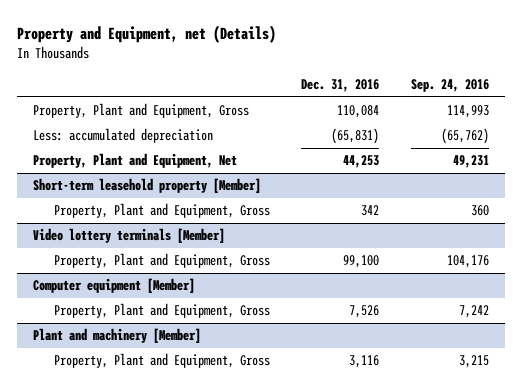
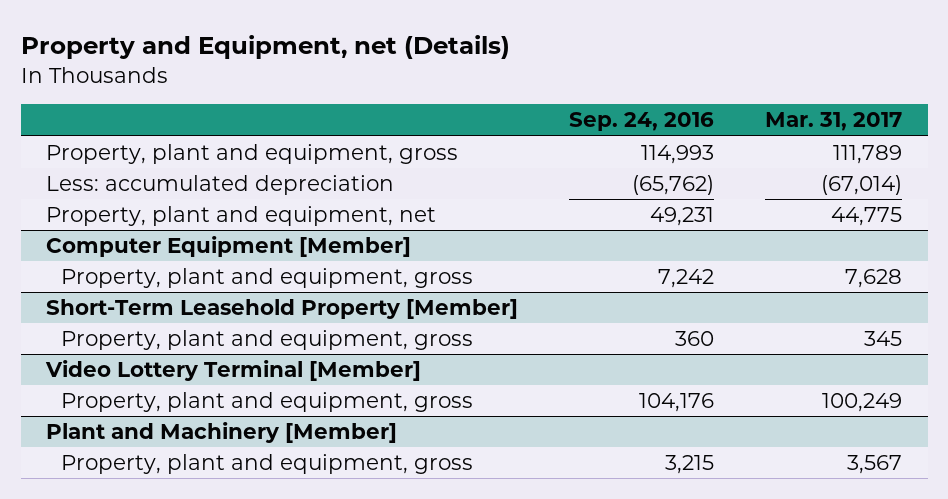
- | Dec. 31, 2016 | Sep. 24, 2016
+ | Sep. 24, 2016 | Mar. 31, 2017
- Property, Plant and Equipment, Gross | 110,084 | 114,993
+ Property, plant and equipment, gross | 114,993 | 111,789
- Property, Plant and Equipment, Net | 44,253 | 49,231
- Short-term leasehold property [Member]
- Property, Plant and Equipment, Gross | 342 | 360
- Video lottery terminals [Member]
- Property, Plant and Equipment, Gross | 99,100 | 104,176
- Computer equipment [Member]
- Property, Plant and Equipment, Gross | 7,526 | 7,242
- Plant and machinery [Member]
- Property, Plant and Equipment, Gross | 3,116 | 3,215
+ Property, plant and equipment, net | 49,231 | 44,775
+ Computer Equipment [Member]
+ Property, plant and equipment, gross | 7,242 | 7,628
+ Short-Term Leasehold Property [Member]
+ Property, plant and equipment, gross | 360 | 345
+ Video Lottery Terminal [Member]
+ Property, plant and equipment, gross | 104,176 | 100,249
+ Plant and Machinery [Member]
+ Property, plant and equipment, gross | 3,215 | 3,567

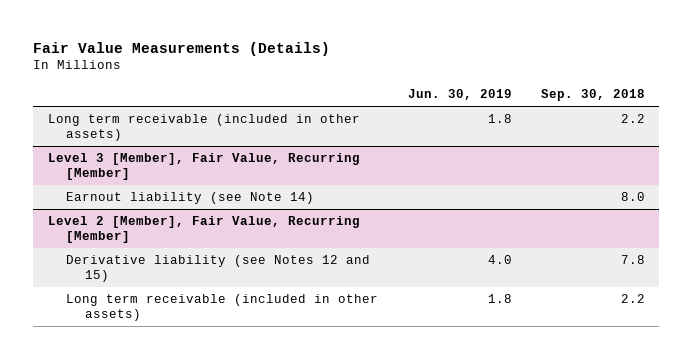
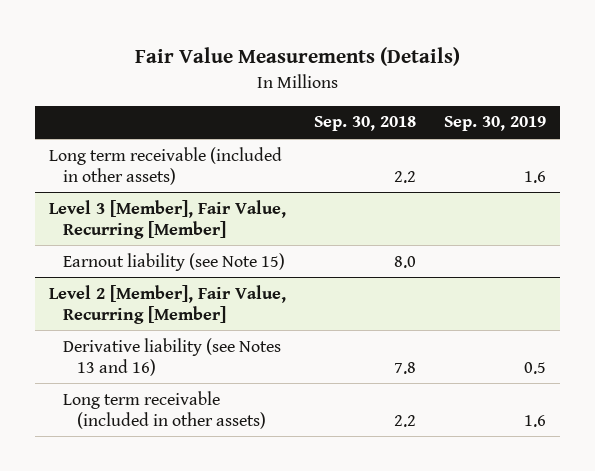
- | Jun. 30, 2019 | Sep. 30, 2018
+ | Sep. 30, 2018 | Sep. 30, 2019
@ Level 3 [Member], Fair Value, Recurring [Member]
- Earnout liability (see Note 14) | | 8.0
+ Earnout liability (see Note 15) | 8.0 |
@ Level 2 [Member], Fair Value, Recurring [Member]
- Derivative liability (see Notes 12 and 15) | 4.0 | 7.8
+ Derivative liability (see Notes 13 and 16) | 7.8 | 0.5

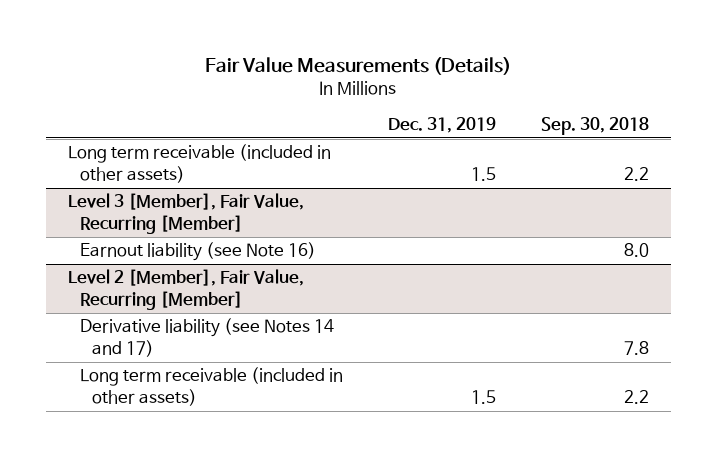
- | Sep. 30, 2018 | Sep. 30, 2019
+ | Dec. 31, 2019 | Sep. 30, 2018
@ Level 3 [Member], Fair Value, Recurring [Member]
- Earnout liability (see Note 15) | 8.0 |
+ Earnout liability (see Note 16) | | 8.0
@ Level 2 [Member], Fair Value, Recurring [Member]
- Derivative liability (see Notes 13 and 16) | 7.8 | 0.5
+ Derivative liability (see Notes 14 and 17) | | 7.8

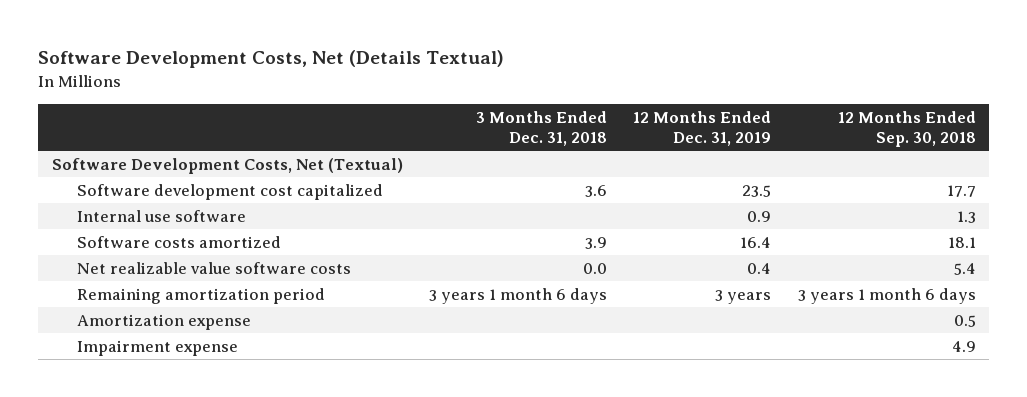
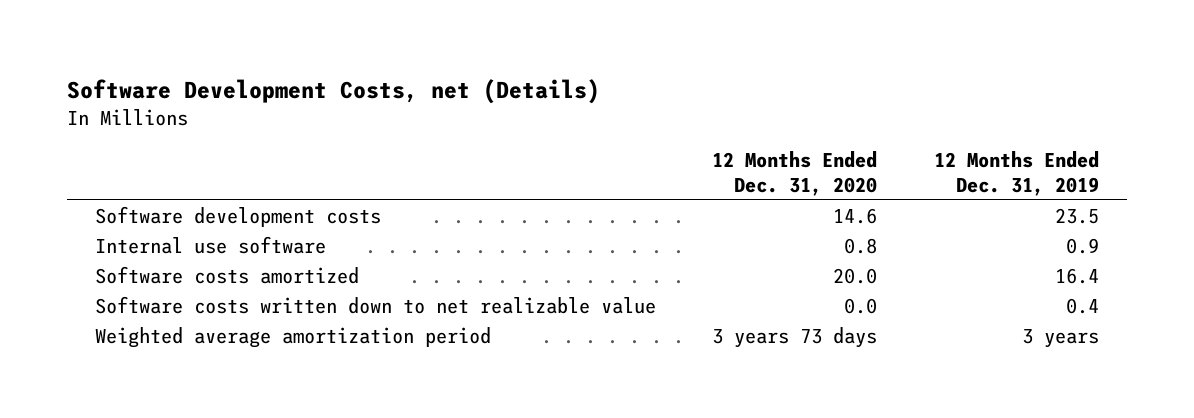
- Software Development Costs, Net (Details Textual)
+ Software Development Costs, net (Details)
- | 3 Months Ended Dec. 31, 2018 | 12 Months Ended Dec. 31, 2019 | 12 Months Ended Sep. 30, 2018
+ | 12 Months Ended Dec. 31, 2020 | 12 Months Ended Dec. 31, 2019
- Software Development Costs, Net (Textual)
- Software development cost capitalized | 3.6 | 23.5 | 17.7
+ Software development costs | 14.6 | 23.5
- Net realizable value software costs | 0.0 | 0.4 | 5.4
- Remaining amortization period | 3 years 1 month 6 days | 3 years | 3 years 1 month 6 days
- Amortization expense | | | 0.5
- Impairment expense | | | 4.9
+ Software costs written down to net realizable value | 0.0 | 0.4
+ Weighted average amortization period | 3 years 73 days | 3 years

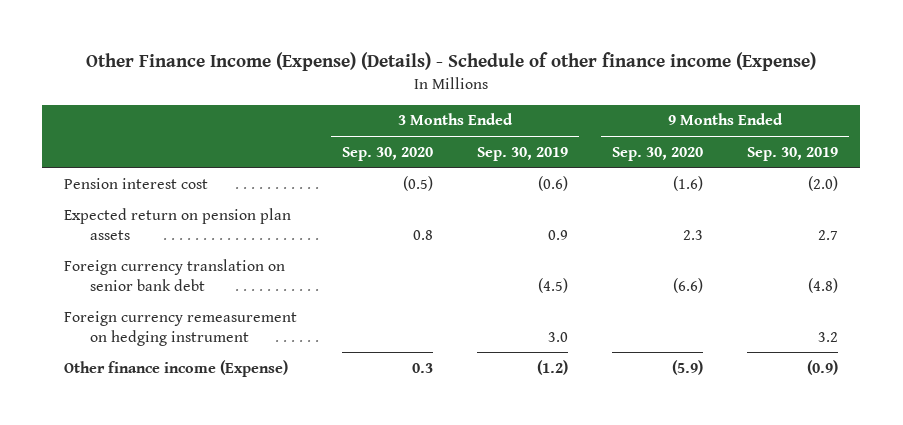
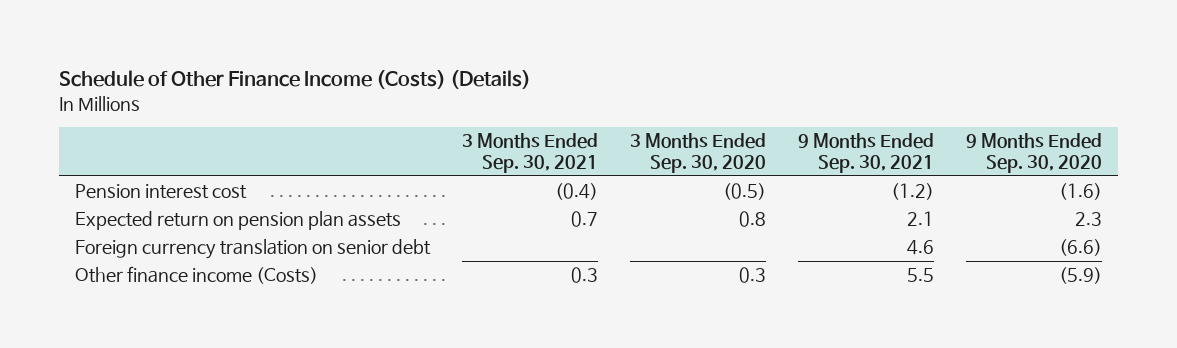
- Other Finance Income (Expense) (Details) - Schedule of other finance income (Expense)
+ Schedule of Other Finance Income (Costs) (Details)
- | 3 Months Ended Sep. 30, 2020 | 3 Months Ended Sep. 30, 2019 | 9 Months Ended Sep. 30, 2020 | 9 Months Ended Sep. 30, 2019
+ | 3 Months Ended Sep. 30, 2021 | 3 Months Ended Sep. 30, 2020 | 9 Months Ended Sep. 30, 2021 | 9 Months Ended Sep. 30, 2020
- Foreign currency translation on senior bank debt | | (4.5) | (6.6) | (4.8)
- Foreign currency remeasurement on hedging instrument | | 3.0 | | 3.2
- Other finance income (Expense) | 0.3 | (1.2) | (5.9) | (0.9)
+ Foreign currency translation on senior debt | | | 4.6 | (6.6)
+ Other finance income (Costs) | 0.3 | 0.3 | 5.5 | (5.9)

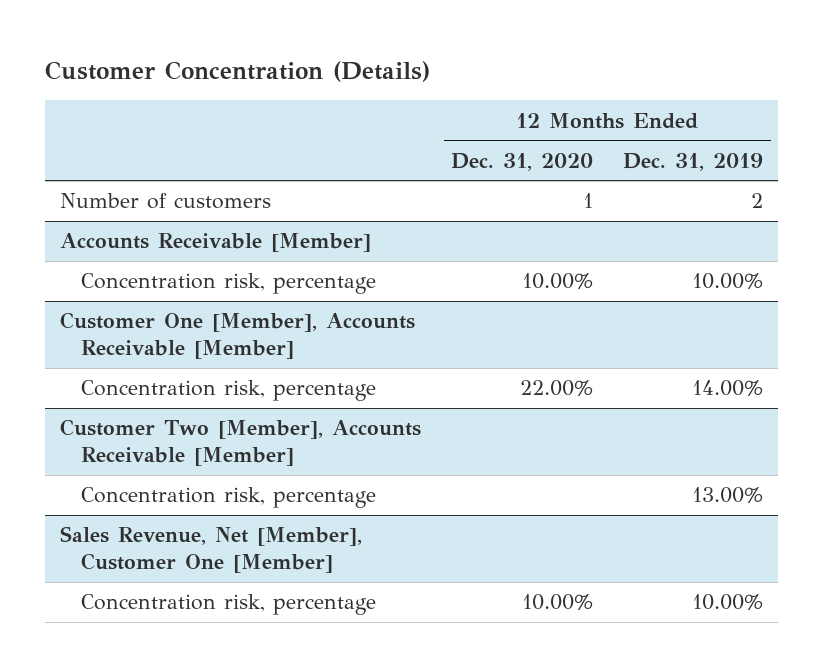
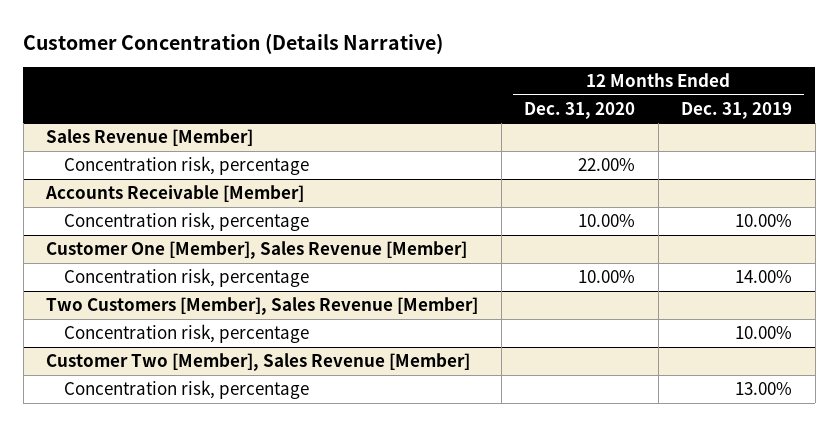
- Customer Concentration (Details)
+ Customer Concentration (Details Narrative)
- Number of customers | 1 | 2
+ Sales Revenue [Member]
+ Concentration risk, percentage | 22.00% |
- Customer One [Member], Accounts Receivable [Member]
- Concentration risk, percentage | 22.00% | 14.00%
- Customer Two [Member], Accounts Receivable [Member]
+ Customer One [Member], Sales Revenue [Member]
+ Concentration risk, percentage | 10.00% | 14.00%
+ Two Customers [Member], Sales Revenue [Member]
+ Concentration risk, percentage | | 10.00%
+ Customer Two [Member], Sales Revenue [Member]
- Sales Revenue, Net [Member], Customer One [Member]
- Concentration risk, percentage | 10.00% | 10.00%

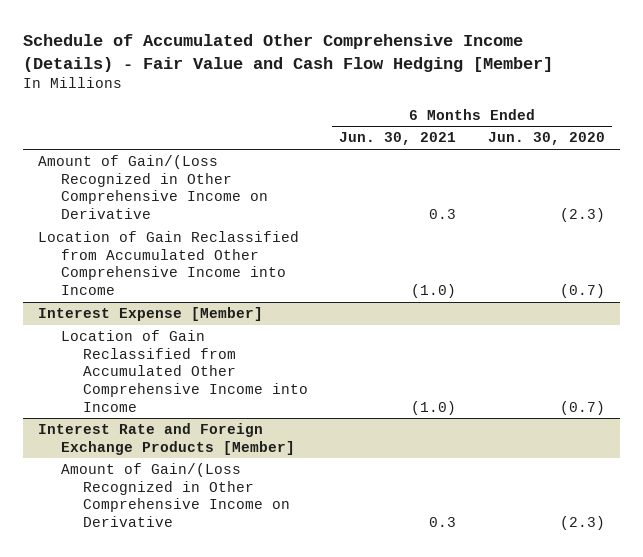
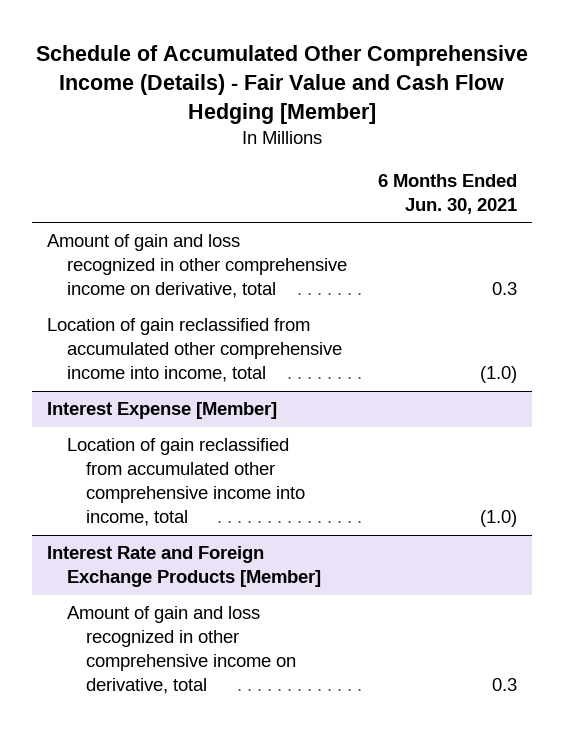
- | 6 Months Ended Jun. 30, 2021 | 6 Months Ended Jun. 30, 2020
+ | 6 Months Ended Jun. 30, 2021
- Amount of Gain/(Loss Recognized in Other Comprehensive Income on Derivative | 0.3 | (2.3)
- Location of Gain Reclassified from Accumulated Other Comprehensive Income into Income | (1.0) | (0.7)
+ Amount of gain and loss recognized in other comprehensive income on derivative, total | 0.3
+ Location of gain reclassified from accumulated other comprehensive income into income, total | (1.0)
@ Interest Expense [Member]
- Location of Gain Reclassified from Accumulated Other Comprehensive Income into Income | (1.0) | (0.7)
+ Location of gain reclassified from accumulated other comprehensive income into income, total | (1.0)
@ Interest Rate and Foreign Exchange Products [Member]
- Amount of Gain/(Loss Recognized in Other Comprehensive Income on Derivative | 0.3 | (2.3)
+ Amount of gain and loss recognized in other comprehensive income on derivative, total | 0.3

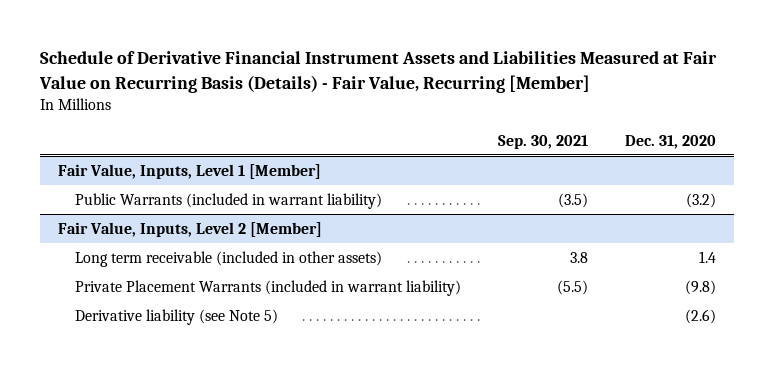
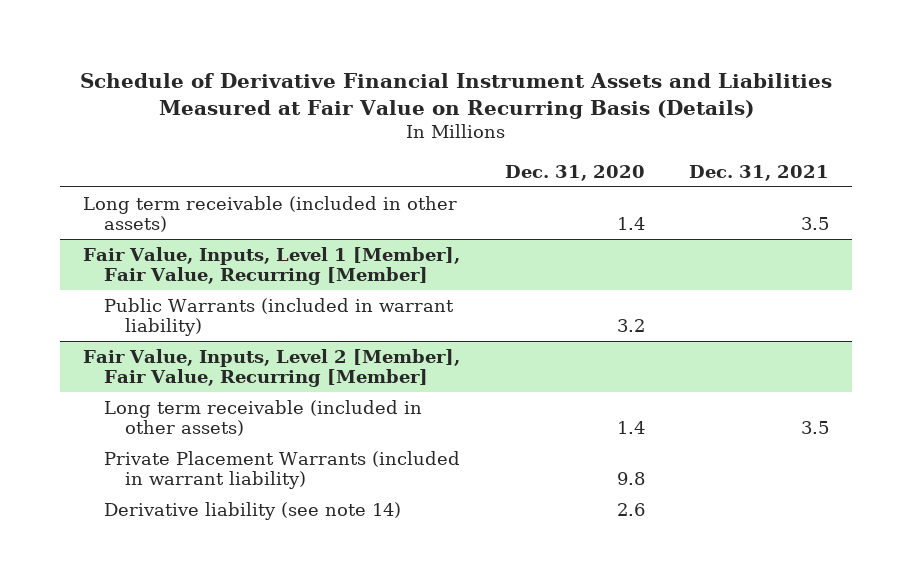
- Schedule of Derivative Financial Instrument Assets and Liabilities Measured at Fair Value on Recurring Basis (Details) - Fair Value, Recurring [Member]
+ Schedule of Derivative Financial Instrument Assets and Liabilities Measured at Fair Value on Recurring Basis (Details)
- | Sep. 30, 2021 | Dec. 31, 2020
+ | Dec. 31, 2020 | Dec. 31, 2021
- Fair Value, Inputs, Level 1 [Member]
- Public Warrants (included in warrant liability) | (3.5) | (3.2)
- Fair Value, Inputs, Level 2 [Member]
- Private Placement Warrants (included in warrant liability) | (5.5) | (9.8)
- Derivative liability (see Note 5) | | (2.6)
+ Fair Value, Inputs, Level 1 [Member], Fair Value, Recurring [Member]
+ Public Warrants (included in warrant liability) | 3.2 |
+ Fair Value, Inputs, Level 2 [Member], Fair Value, Recurring [Member]
+ Long term receivable (included in other assets) | 1.4 | 3.5
+ Private Placement Warrants (included in warrant liability) | 9.8 |
+ Derivative liability (see note 14) | 2.6 |

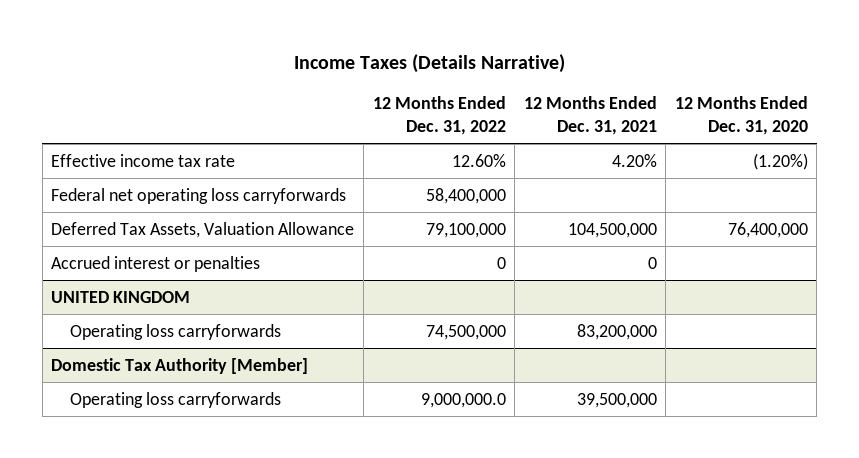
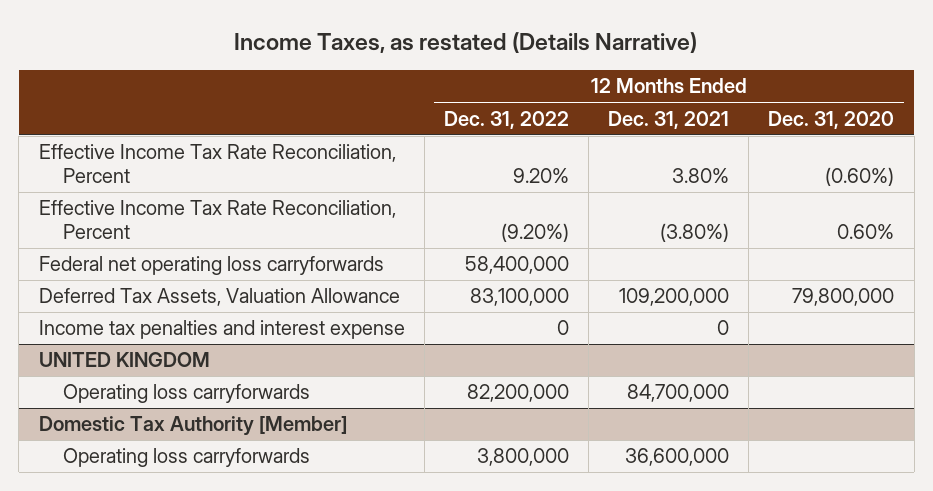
- Income Taxes (Details Narrative)
+ Income Taxes, as restated (Details Narrative)
- Effective income tax rate | 12.60% | 4.20% | (1.20%)
+ Effective Income Tax Rate Reconciliation, Percent | 9.20% | 3.80% | (0.60%)
+ Effective Income Tax Rate Reconciliation, Percent | (9.20%) | (3.80%) | 0.60%
- Deferred Tax Assets, Valuation Allowance | 79,100,000 | 104,500,000 | 76,400,000
- Accrued interest or penalties | 0 | 0 |
+ Deferred Tax Assets, Valuation Allowance | 83,100,000 | 109,200,000 | 79,800,000
+ Income tax penalties and interest expense | 0 | 0 |
@ UNITED KINGDOM
- Operating loss carryforwards | 74,500,000 | 83,200,000 |
+ Operating loss carryforwards | 82,200,000 | 84,700,000 |
@ Domestic Tax Authority [Member]
- Operating loss carryforwards | 9,000,000.0 | 39,500,000 |
+ Operating loss carryforwards | 3,800,000 | 36,600,000 |

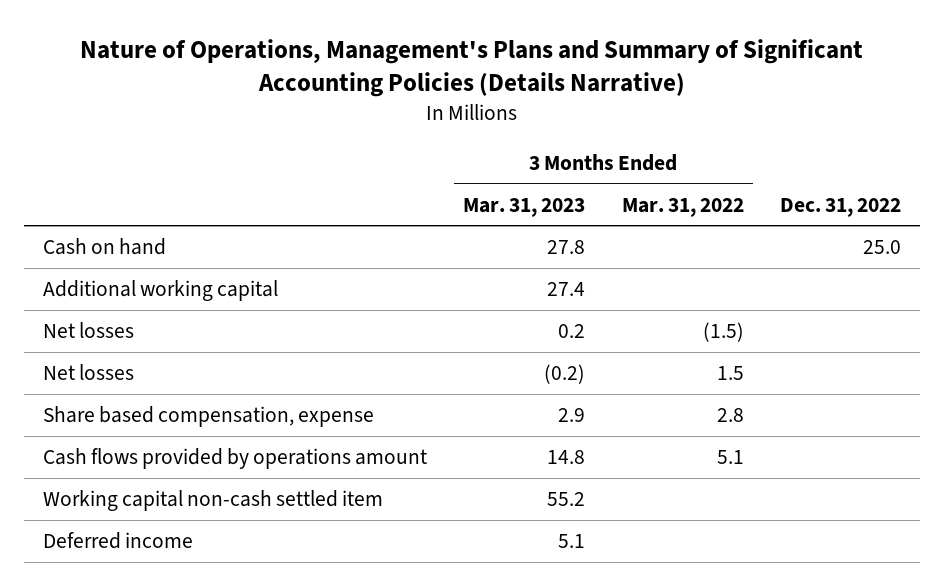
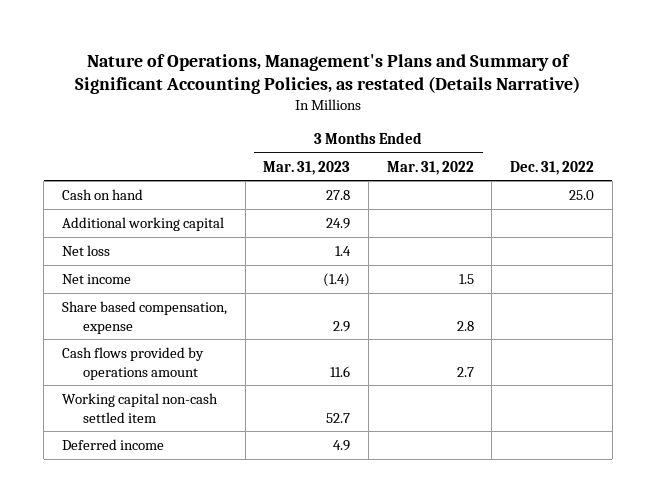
- Nature of Operations, Management's Plans and Summary of Significant Accounting Policies (Details Narrative)
+ Nature of Operations, Management's Plans and Summary of Significant Accounting Policies, as restated (Details Narrative)
- Additional working capital | 27.4 | |
- Net losses | 0.2 | (1.5) |
- Net losses | (0.2) | 1.5 |
+ Additional working capital | 24.9 | |
+ Net loss | 1.4 | |
+ Net income | (1.4) | 1.5 |
- Cash flows provided by operations amount | 14.8 | 5.1 |
- Working capital non-cash settled item | 55.2 | |
- Deferred income | 5.1 | |
+ Cash flows provided by operations amount | 11.6 | 2.7 |
+ Working capital non-cash settled item | 52.7 | |
+ Deferred income | 4.9 | |

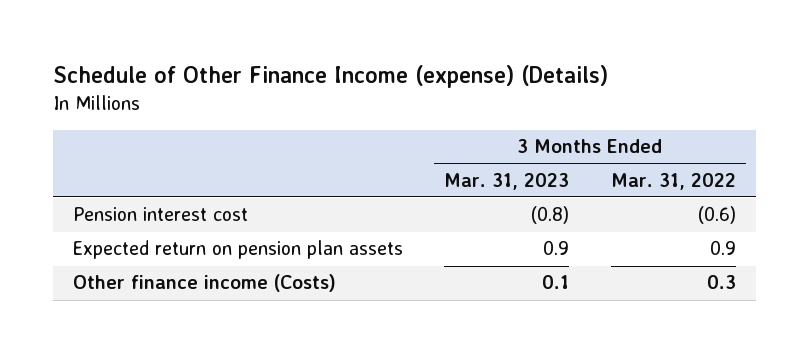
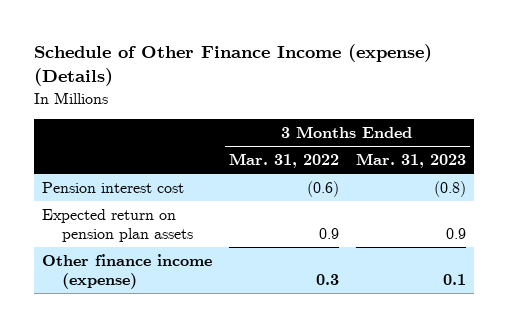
- | 3 Months Ended Mar. 31, 2023 | 3 Months Ended Mar. 31, 2022
+ | 3 Months Ended Mar. 31, 2022 | 3 Months Ended Mar. 31, 2023
- Other finance income (Costs) | 0.1 | 0.3
+ Other finance income (expense) | 0.3 | 0.1

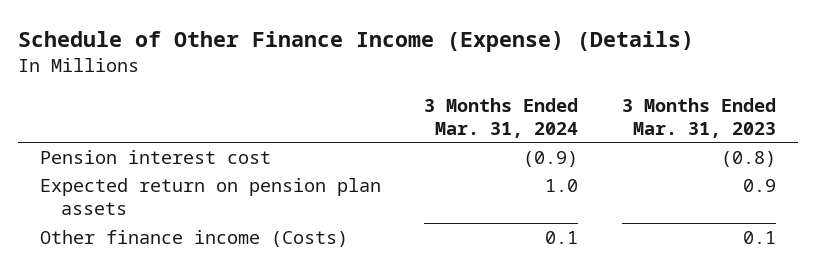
- Schedule of Other Finance Income (expense) (Details)
+ Schedule of Other Finance Income (Expense) (Details)
- | 3 Months Ended Mar. 31, 2022 | 3 Months Ended Mar. 31, 2023
+ | 3 Months Ended Mar. 31, 2024 | 3 Months Ended Mar. 31, 2023
- Other finance income (expense) | 0.3 | 0.1
+ Other finance income (Costs) | 0.1 | 0.1

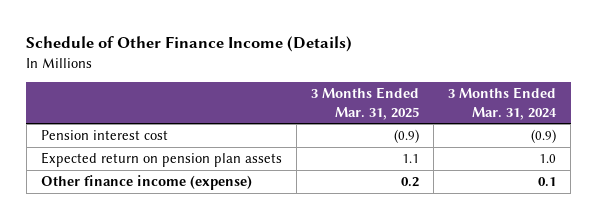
- Schedule of Other Finance Income (Expense) (Details)
+ Schedule of Other Finance Income (Details)
- | 3 Months Ended Mar. 31, 2024 | 3 Months Ended Mar. 31, 2023
+ | 3 Months Ended Mar. 31, 2025 | 3 Months Ended Mar. 31, 2024
- Other finance income (Costs) | 0.1 | 0.1
+ Other finance income (expense) | 0.2 | 0.1

